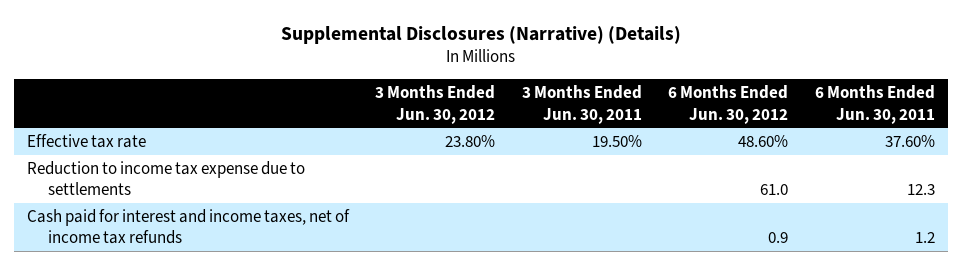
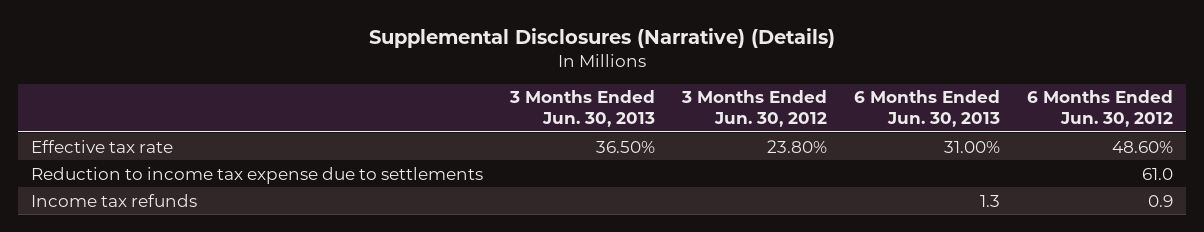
- | 3 Months Ended Jun. 30, 2012 | 3 Months Ended Jun. 30, 2011 | 6 Months Ended Jun. 30, 2012 | 6 Months Ended Jun. 30, 2011
+ | 3 Months Ended Jun. 30, 2013 | 3 Months Ended Jun. 30, 2012 | 6 Months Ended Jun. 30, 2013 | 6 Months Ended Jun. 30, 2012
- Cash paid for interest and income taxes, net of income tax refunds | | | 0.9 | 1.2
+ Income tax refunds | | | 1.3 | 0.9

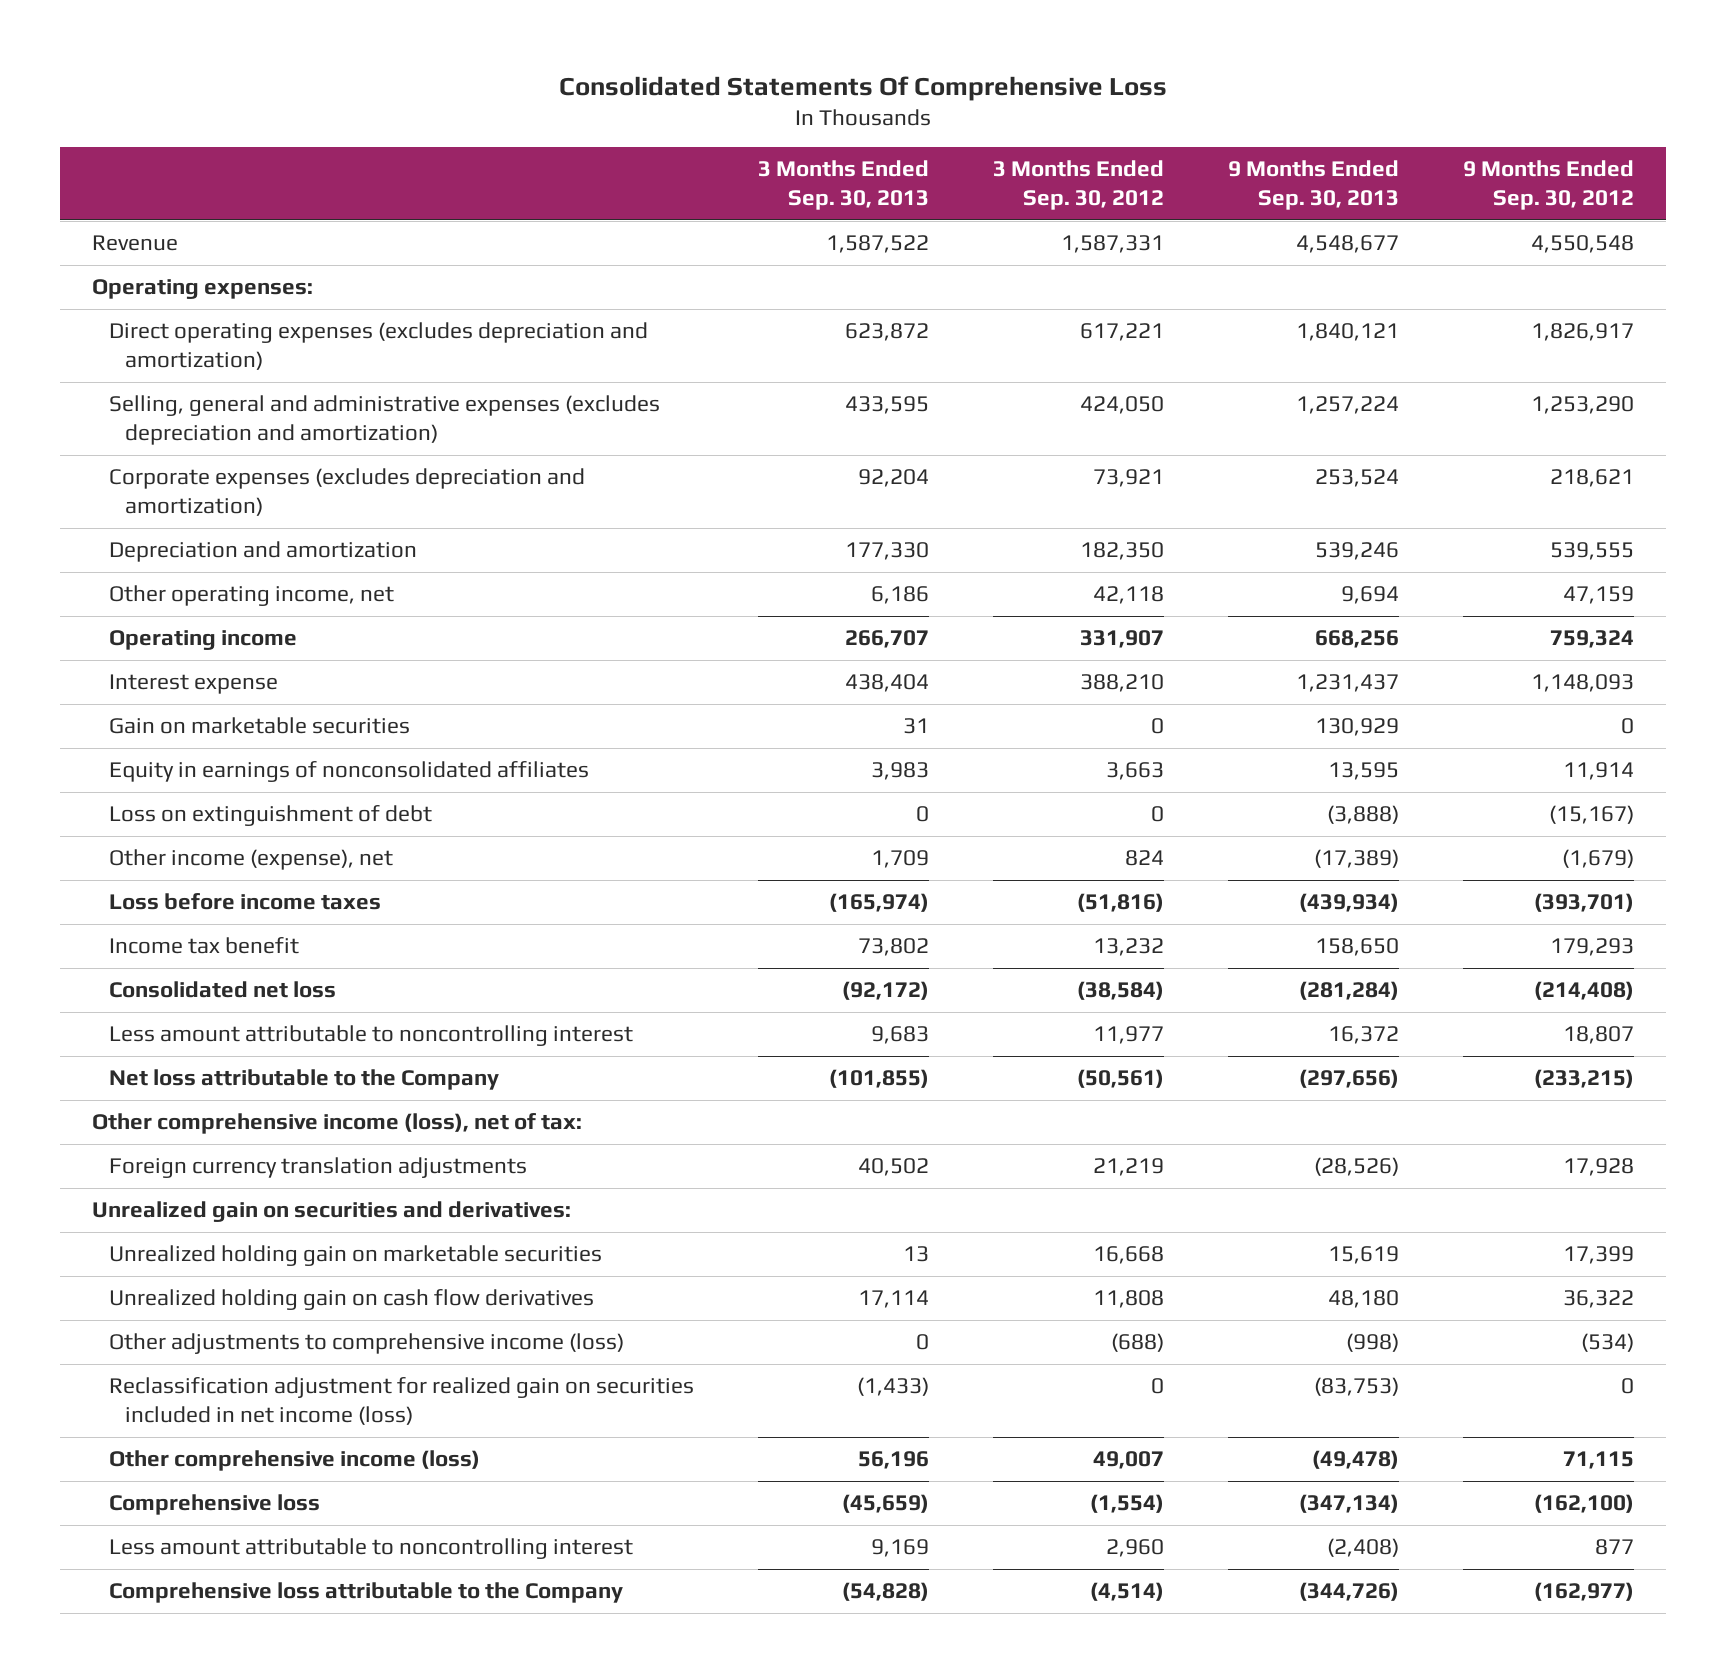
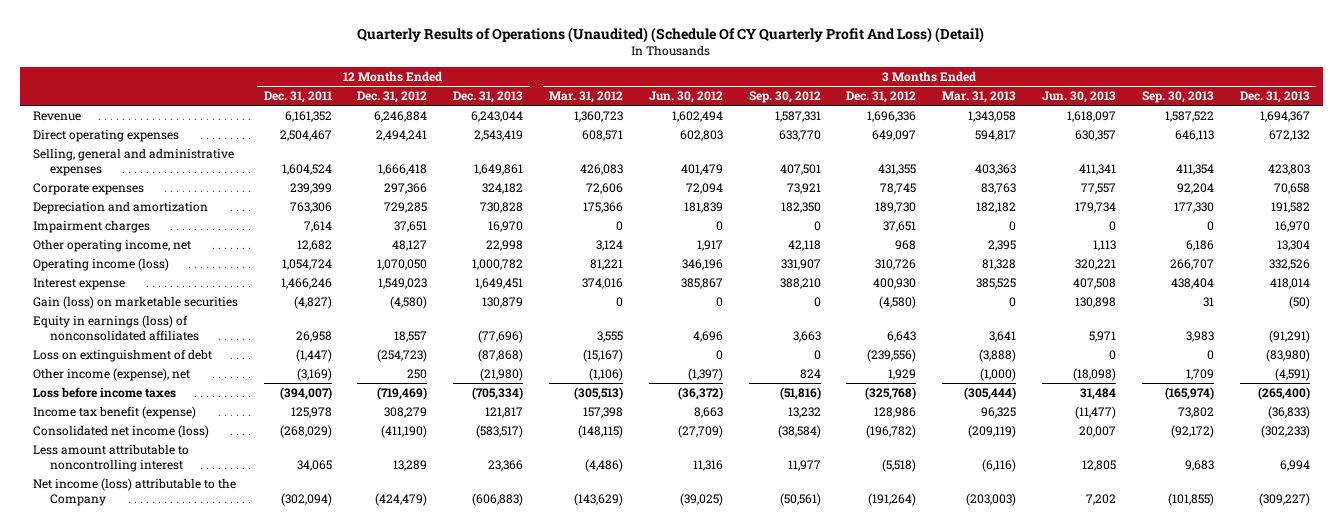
- Consolidated Statements Of Comprehensive Loss
+ Quarterly Results of Operations (Unaudited) (Schedule Of CY Quarterly Profit And Loss) (Detail)
- | 3 Months Ended Sep. 30, 2013 | 3 Months Ended Sep. 30, 2012 | 9 Months Ended Sep. 30, 2013 | 9 Months Ended Sep. 30, 2012
+ | 12 Months Ended Dec. 31, 2011 | 12 Months Ended Dec. 31, 2012 | 12 Months Ended Dec. 31, 2013 | 3 Months Ended Mar. 31, 2012 | 3 Months Ended Jun. 30, 2012 | 3 Months Ended Sep. 30, 2012 | 3 Months Ended Dec. 31, 2012 | 3 Months Ended Mar. 31, 2013 | 3 Months Ended Jun. 30, 2013 | 3 Months Ended Sep. 30, 2013 | 3 Months Ended Dec. 31, 2013
- Operating expenses:
- Direct operating expenses (excludes depreciation and amortization) | 623,872 | 617,221 | 1,840,121 | 1,826,917
- Selling, general and administrative expenses (excludes depreciation and amortization) | 433,595 | 424,050 | 1,257,224 | 1,253,290
- Corporate expenses (excludes depreciation and amortization) | 92,204 | 73,921 | 253,524 | 218,621
+ Direct operating expenses | 2,504,467 | 2,494,241 | 2,543,419 | 608,571 | 602,803 | 633,770 | 649,097 | 594,817 | 630,357 | 646,113 | 672,132
+ Selling, general and administrative expenses | 1,604,524 | 1,666,418 | 1,649,861 | 426,083 | 401,479 | 407,501 | 431,355 | 403,363 | 411,341 | 411,354 | 423,803
+ Corporate expenses | 239,399 | 297,366 | 324,182 | 72,606 | 72,094 | 73,921 | 78,745 | 83,763 | 77,557 | 92,204 | 70,658
+ Impairment charges | 7,614 | 37,651 | 16,970 | 0 | 0 | 0 | 37,651 | 0 | 0 | 0 | 16,970
- Operating income | 266,707 | 331,907 | 668,256 | 759,324
+ Operating income (loss) | 1,054,724 | 1,070,050 | 1,000,782 | 81,221 | 346,196 | 331,907 | 310,726 | 81,328 | 320,221 | 266,707 | 332,526
- Gain on marketable securities | 31 | 0 | 130,929 | 0
- Equity in earnings of nonconsolidated affiliates | 3,983 | 3,663 | 13,595 | 11,914
+ Gain (loss) on marketable securities | (4,827) | (4,580) | 130,879 | 0 | 0 | 0 | (4,580) | 0 | 130,898 | 31 | (50)
+ Equity in earnings (loss) of nonconsolidated affiliates | 26,958 | 18,557 | (77,696) | 3,555 | 4,696 | 3,663 | 6,643 | 3,641 | 5,971 | 3,983 | (91,291)
- Income tax benefit | 73,802 | 13,232 | 158,650 | 179,293
- Consolidated net loss | (92,172) | (38,584) | (281,284) | (214,408)
+ Income tax benefit (expense) | 125,978 | 308,279 | 121,817 | 157,398 | 8,663 | 13,232 | 128,986 | 96,325 | (11,477) | 73,802 | (36,833)
+ Consolidated net income (loss) | (268,029) | (411,190) | (583,517) | (148,115) | (27,709) | (38,584) | (196,782) | (209,119) | 20,007 | (92,172) | (302,233)
- Net loss attributable to the Company | (101,855) | (50,561) | (297,656) | (233,215)
- Other comprehensive income (loss), net of tax:
- Foreign currency translation adjustments | 40,502 | 21,219 | (28,526) | 17,928
- Unrealized gain on securities and derivatives:
- Unrealized holding gain on marketable securities | 13 | 16,668 | 15,619 | 17,399
- Unrealized holding gain on cash flow derivatives | 17,114 | 11,808 | 48,180 | 36,322
- Other adjustments to comprehensive income (loss) | 0 | (688) | (998) | (534)
- Reclassification adjustment for realized gain on securities included in net income (loss) | (1,433) | 0 | (83,753) | 0
- Other comprehensive income (loss) | 56,196 | 49,007 | (49,478) | 71,115
- Comprehensive loss | (45,659) | (1,554) | (347,134) | (162,100)
- Less amount attributable to noncontrolling interest | 9,169 | 2,960 | (2,408) | 877
- Comprehensive loss attributable to the Company | (54,828) | (4,514) | (344,726) | (162,977)
+ Net income (loss) attributable to the Company | (302,094) | (424,479) | (606,883) | (143,629) | (39,025) | (50,561) | (191,264) | (203,003) | 7,202 | (101,855) | (309,227)

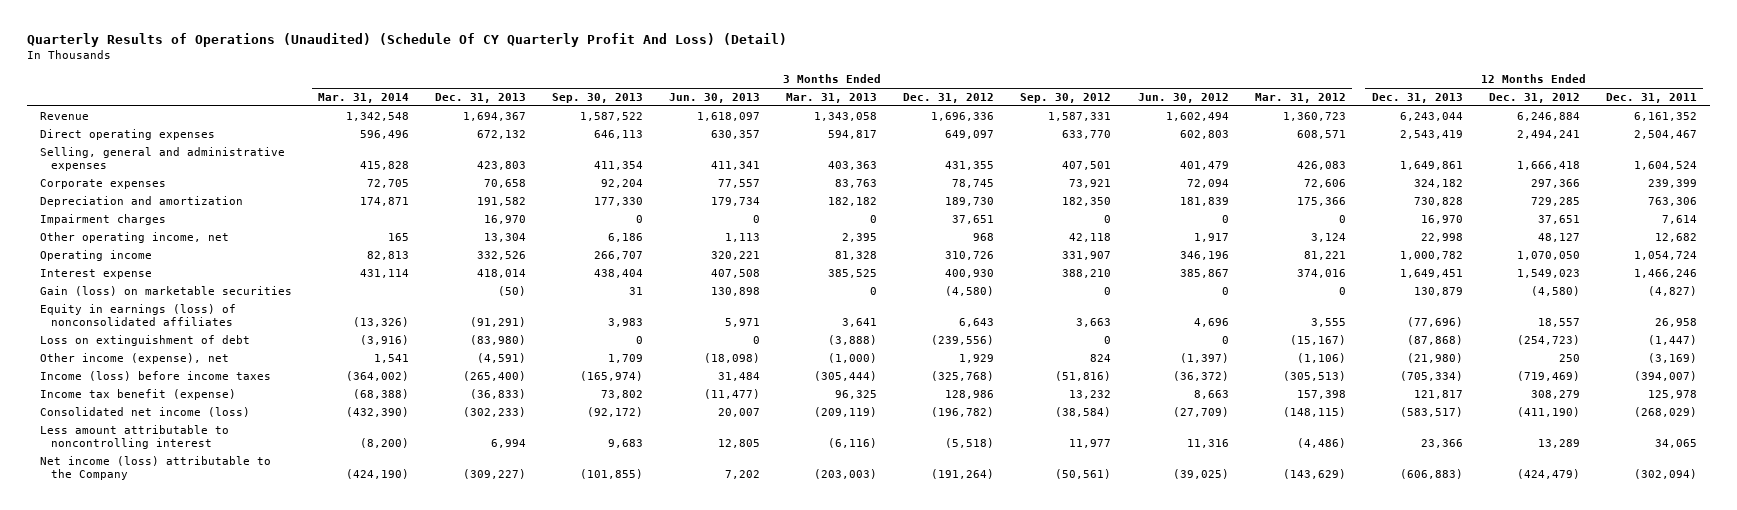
- | 12 Months Ended Dec. 31, 2011 | 12 Months Ended Dec. 31, 2012 | 12 Months Ended Dec. 31, 2013 | 3 Months Ended Mar. 31, 2012 | 3 Months Ended Jun. 30, 2012 | 3 Months Ended Sep. 30, 2012 | 3 Months Ended Dec. 31, 2012 | 3 Months Ended Mar. 31, 2013 | 3 Months Ended Jun. 30, 2013 | 3 Months Ended Sep. 30, 2013 | 3 Months Ended Dec. 31, 2013
+ | 3 Months Ended Mar. 31, 2014 | 3 Months Ended Dec. 31, 2013 | 3 Months Ended Sep. 30, 2013 | 3 Months Ended Jun. 30, 2013 | 3 Months Ended Mar. 31, 2013 | 3 Months Ended Dec. 31, 2012 | 3 Months Ended Sep. 30, 2012 | 3 Months Ended Jun. 30, 2012 | 3 Months Ended Mar. 31, 2012 | 12 Months Ended Dec. 31, 2013 | 12 Months Ended Dec. 31, 2012 | 12 Months Ended Dec. 31, 2011
- Operating income (loss) | 1,054,724 | 1,070,050 | 1,000,782 | 81,221 | 346,196 | 331,907 | 310,726 | 81,328 | 320,221 | 266,707 | 332,526
+ Operating income | 82,813 | 332,526 | 266,707 | 320,221 | 81,328 | 310,726 | 331,907 | 346,196 | 81,221 | 1,000,782 | 1,070,050 | 1,054,724
- Loss before income taxes | (394,007) | (719,469) | (705,334) | (305,513) | (36,372) | (51,816) | (325,768) | (305,444) | 31,484 | (165,974) | (265,400)
+ Income (loss) before income taxes | (364,002) | (265,400) | (165,974) | 31,484 | (305,444) | (325,768) | (51,816) | (36,372) | (305,513) | (705,334) | (719,469) | (394,007)

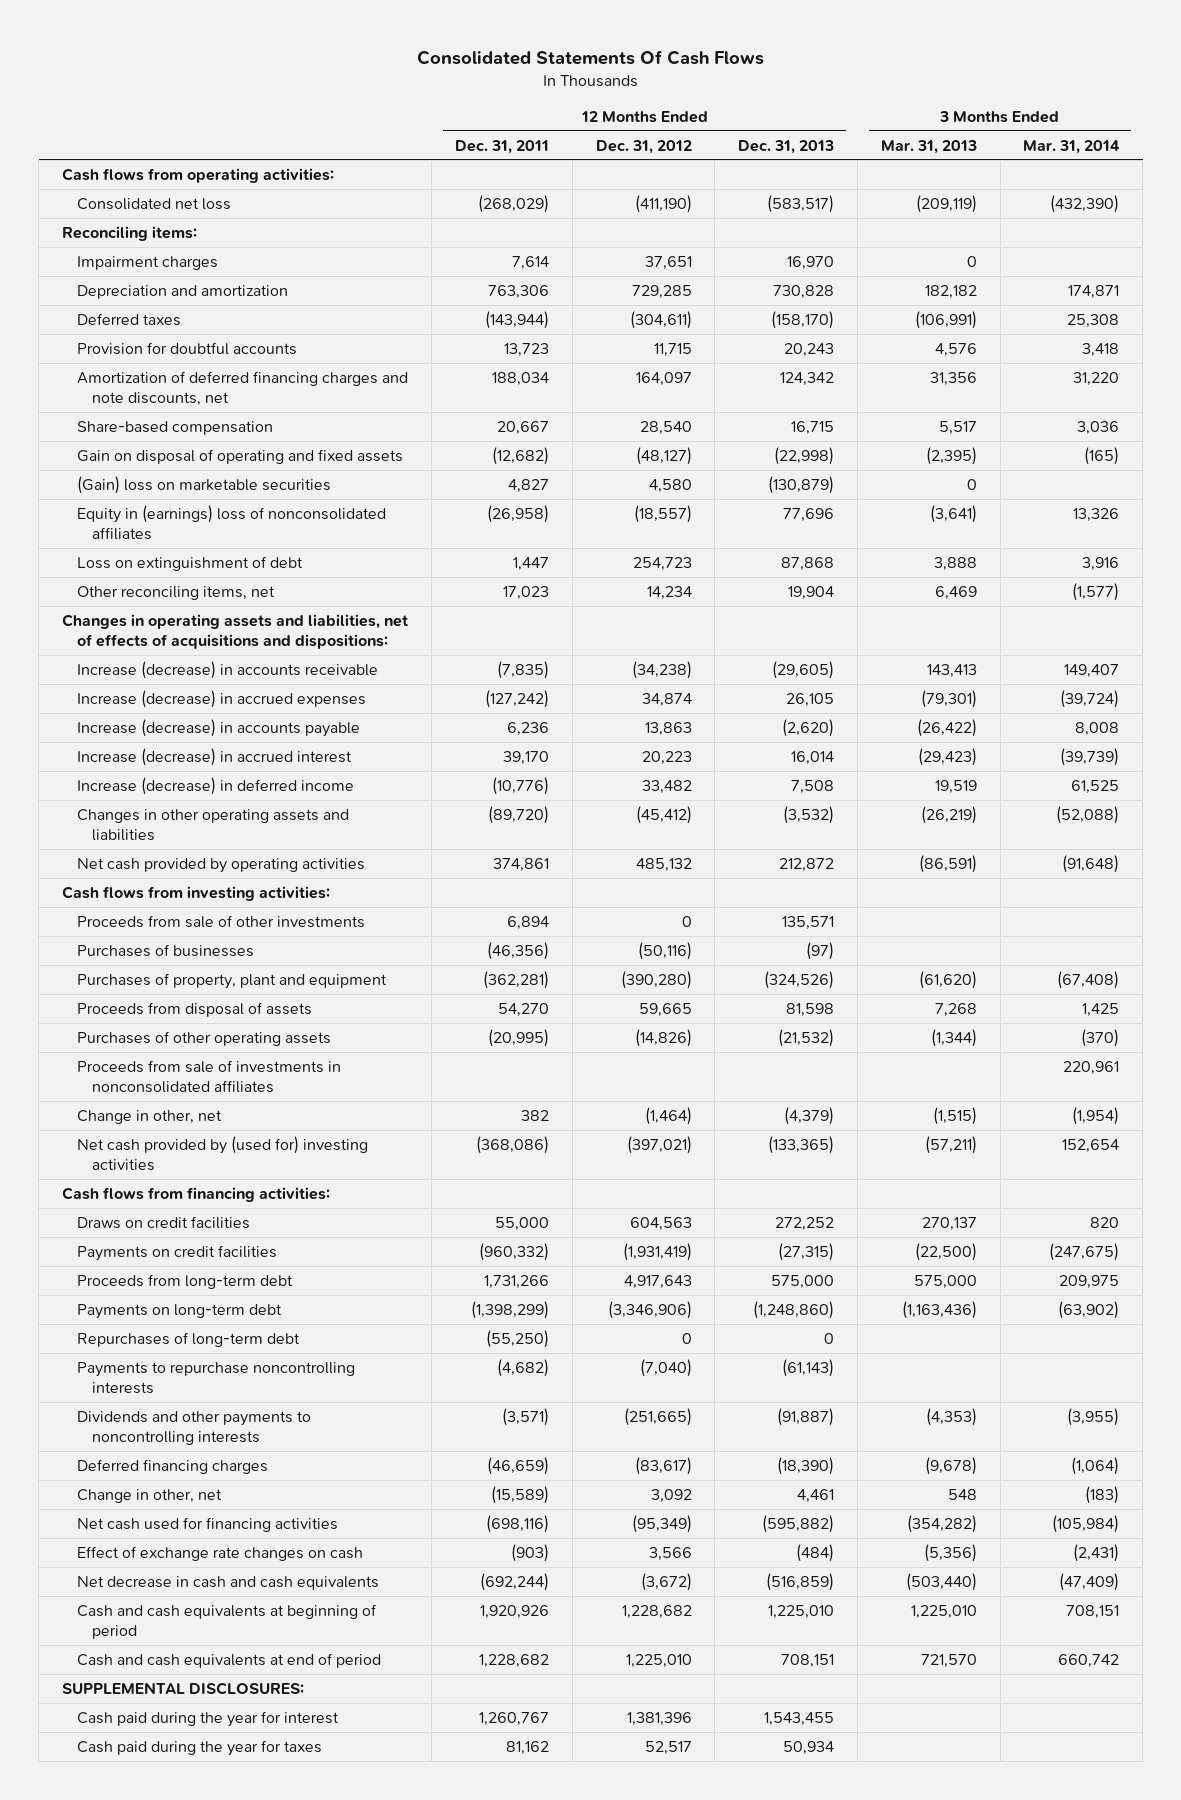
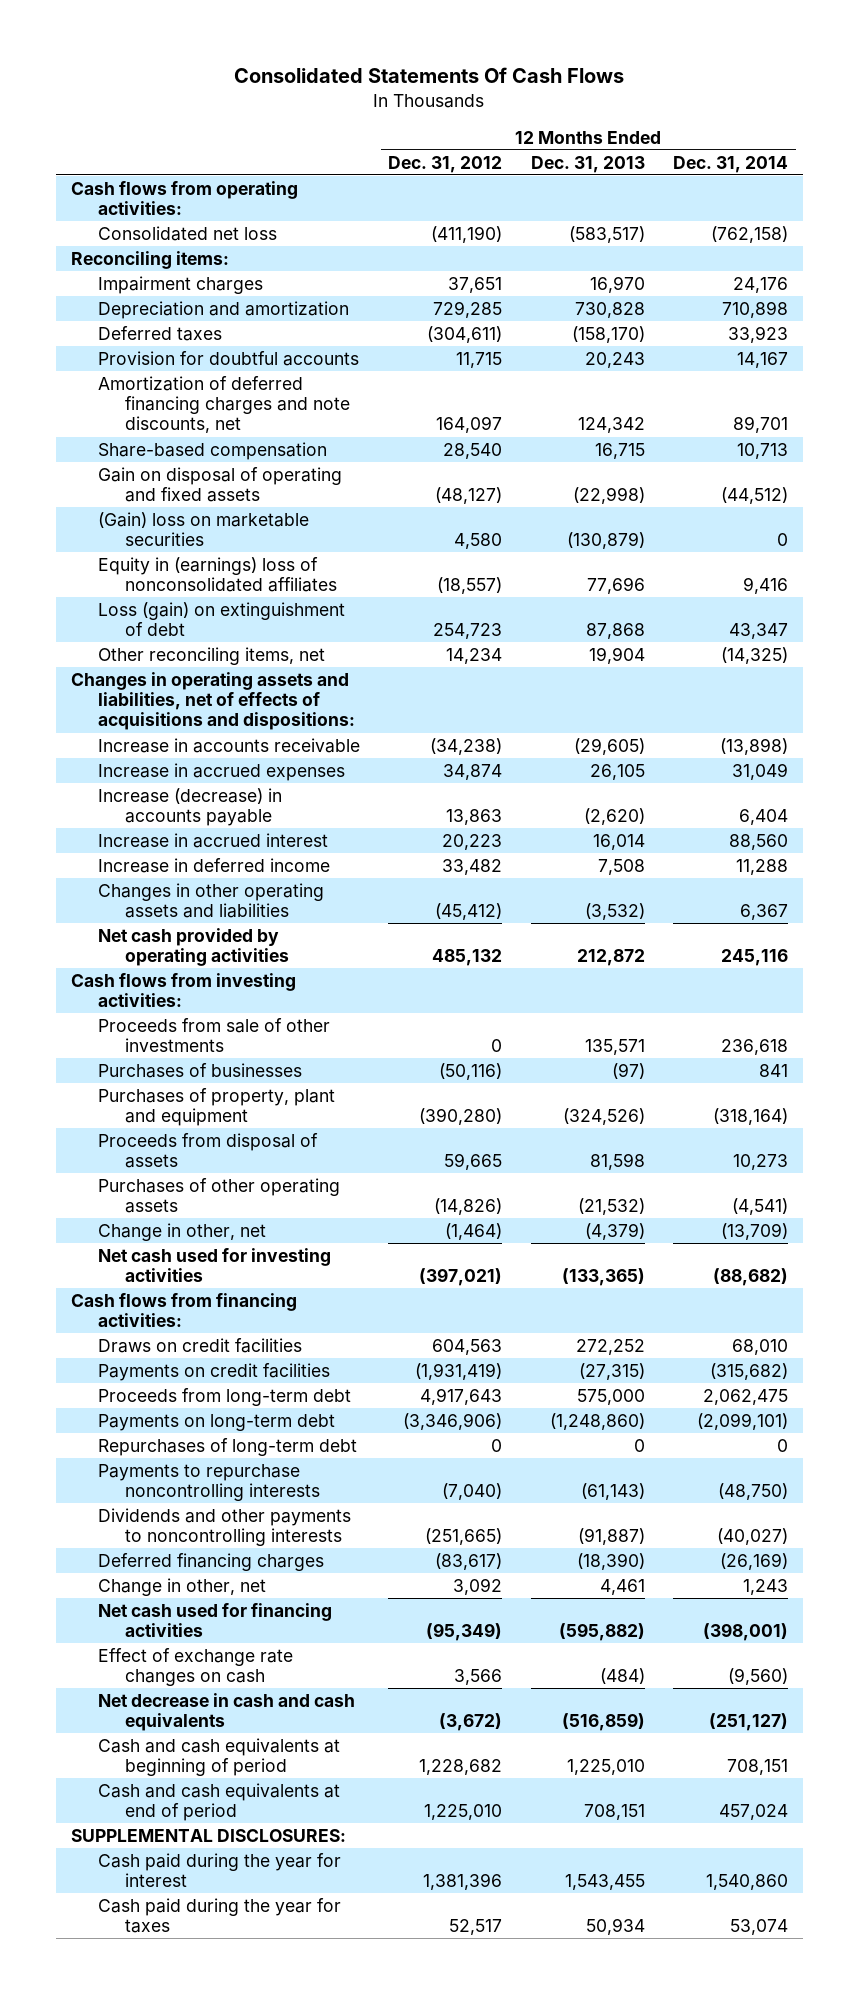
- | 12 Months Ended Dec. 31, 2011 | 12 Months Ended Dec. 31, 2012 | 12 Months Ended Dec. 31, 2013 | 3 Months Ended Mar. 31, 2013 | 3 Months Ended Mar. 31, 2014
+ | 12 Months Ended Dec. 31, 2012 | 12 Months Ended Dec. 31, 2013 | 12 Months Ended Dec. 31, 2014
- Loss on extinguishment of debt | 1,447 | 254,723 | 87,868 | 3,888 | 3,916
+ Loss (gain) on extinguishment of debt | 254,723 | 87,868 | 43,347
- Increase (decrease) in accounts receivable | (7,835) | (34,238) | (29,605) | 143,413 | 149,407
- Increase (decrease) in accrued expenses | (127,242) | 34,874 | 26,105 | (79,301) | (39,724)
+ Increase in accounts receivable | (34,238) | (29,605) | (13,898)
+ Increase in accrued expenses | 34,874 | 26,105 | 31,049
- Increase (decrease) in accrued interest | 39,170 | 20,223 | 16,014 | (29,423) | (39,739)
- Increase (decrease) in deferred income | (10,776) | 33,482 | 7,508 | 19,519 | 61,525
+ Increase in accrued interest | 20,223 | 16,014 | 88,560
+ Increase in deferred income | 33,482 | 7,508 | 11,288
- Proceeds from sale of investments in nonconsolidated affiliates | | | | | 220,961
- Net cash provided by (used for) investing activities | (368,086) | (397,021) | (133,365) | (57,211) | 152,654
+ Net cash used for investing activities | (397,021) | (133,365) | (88,682)

